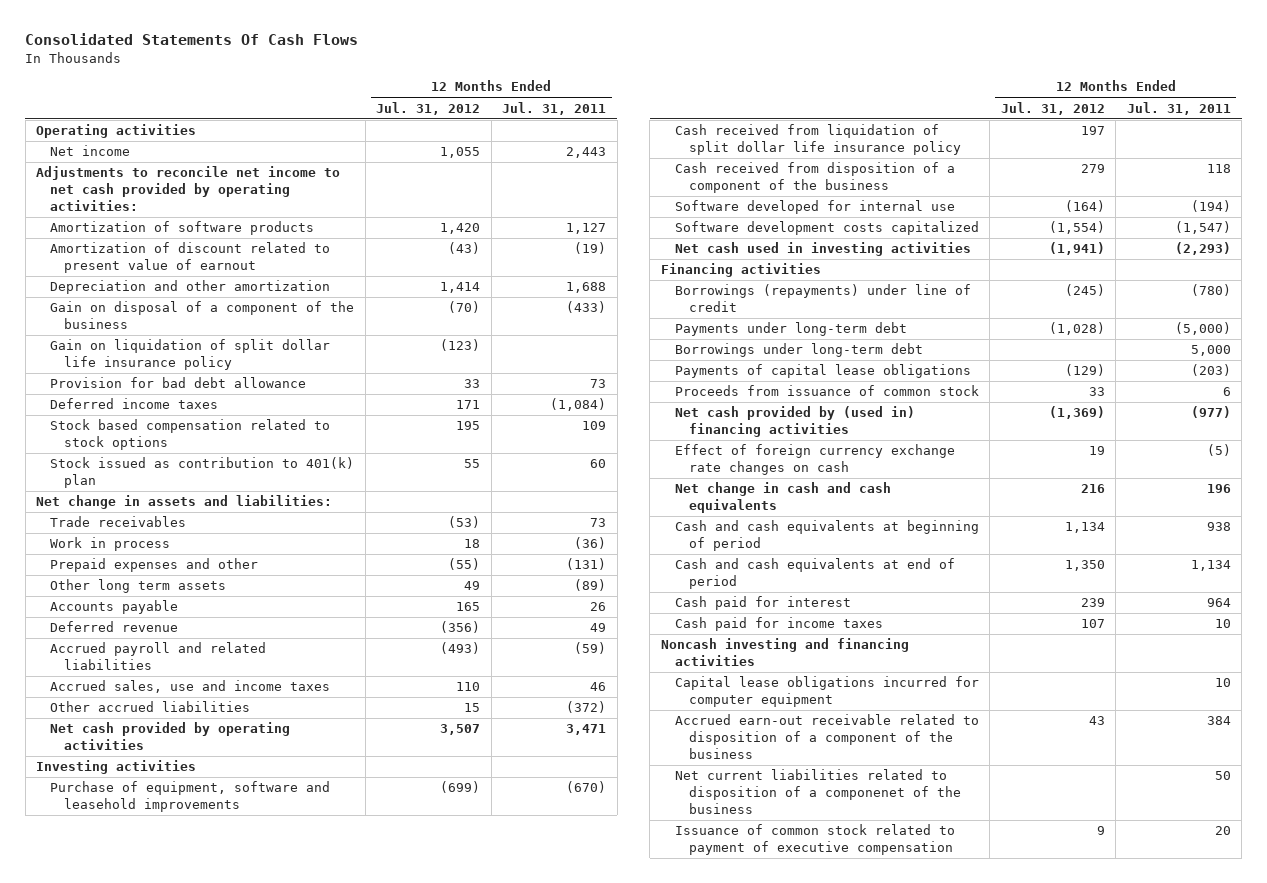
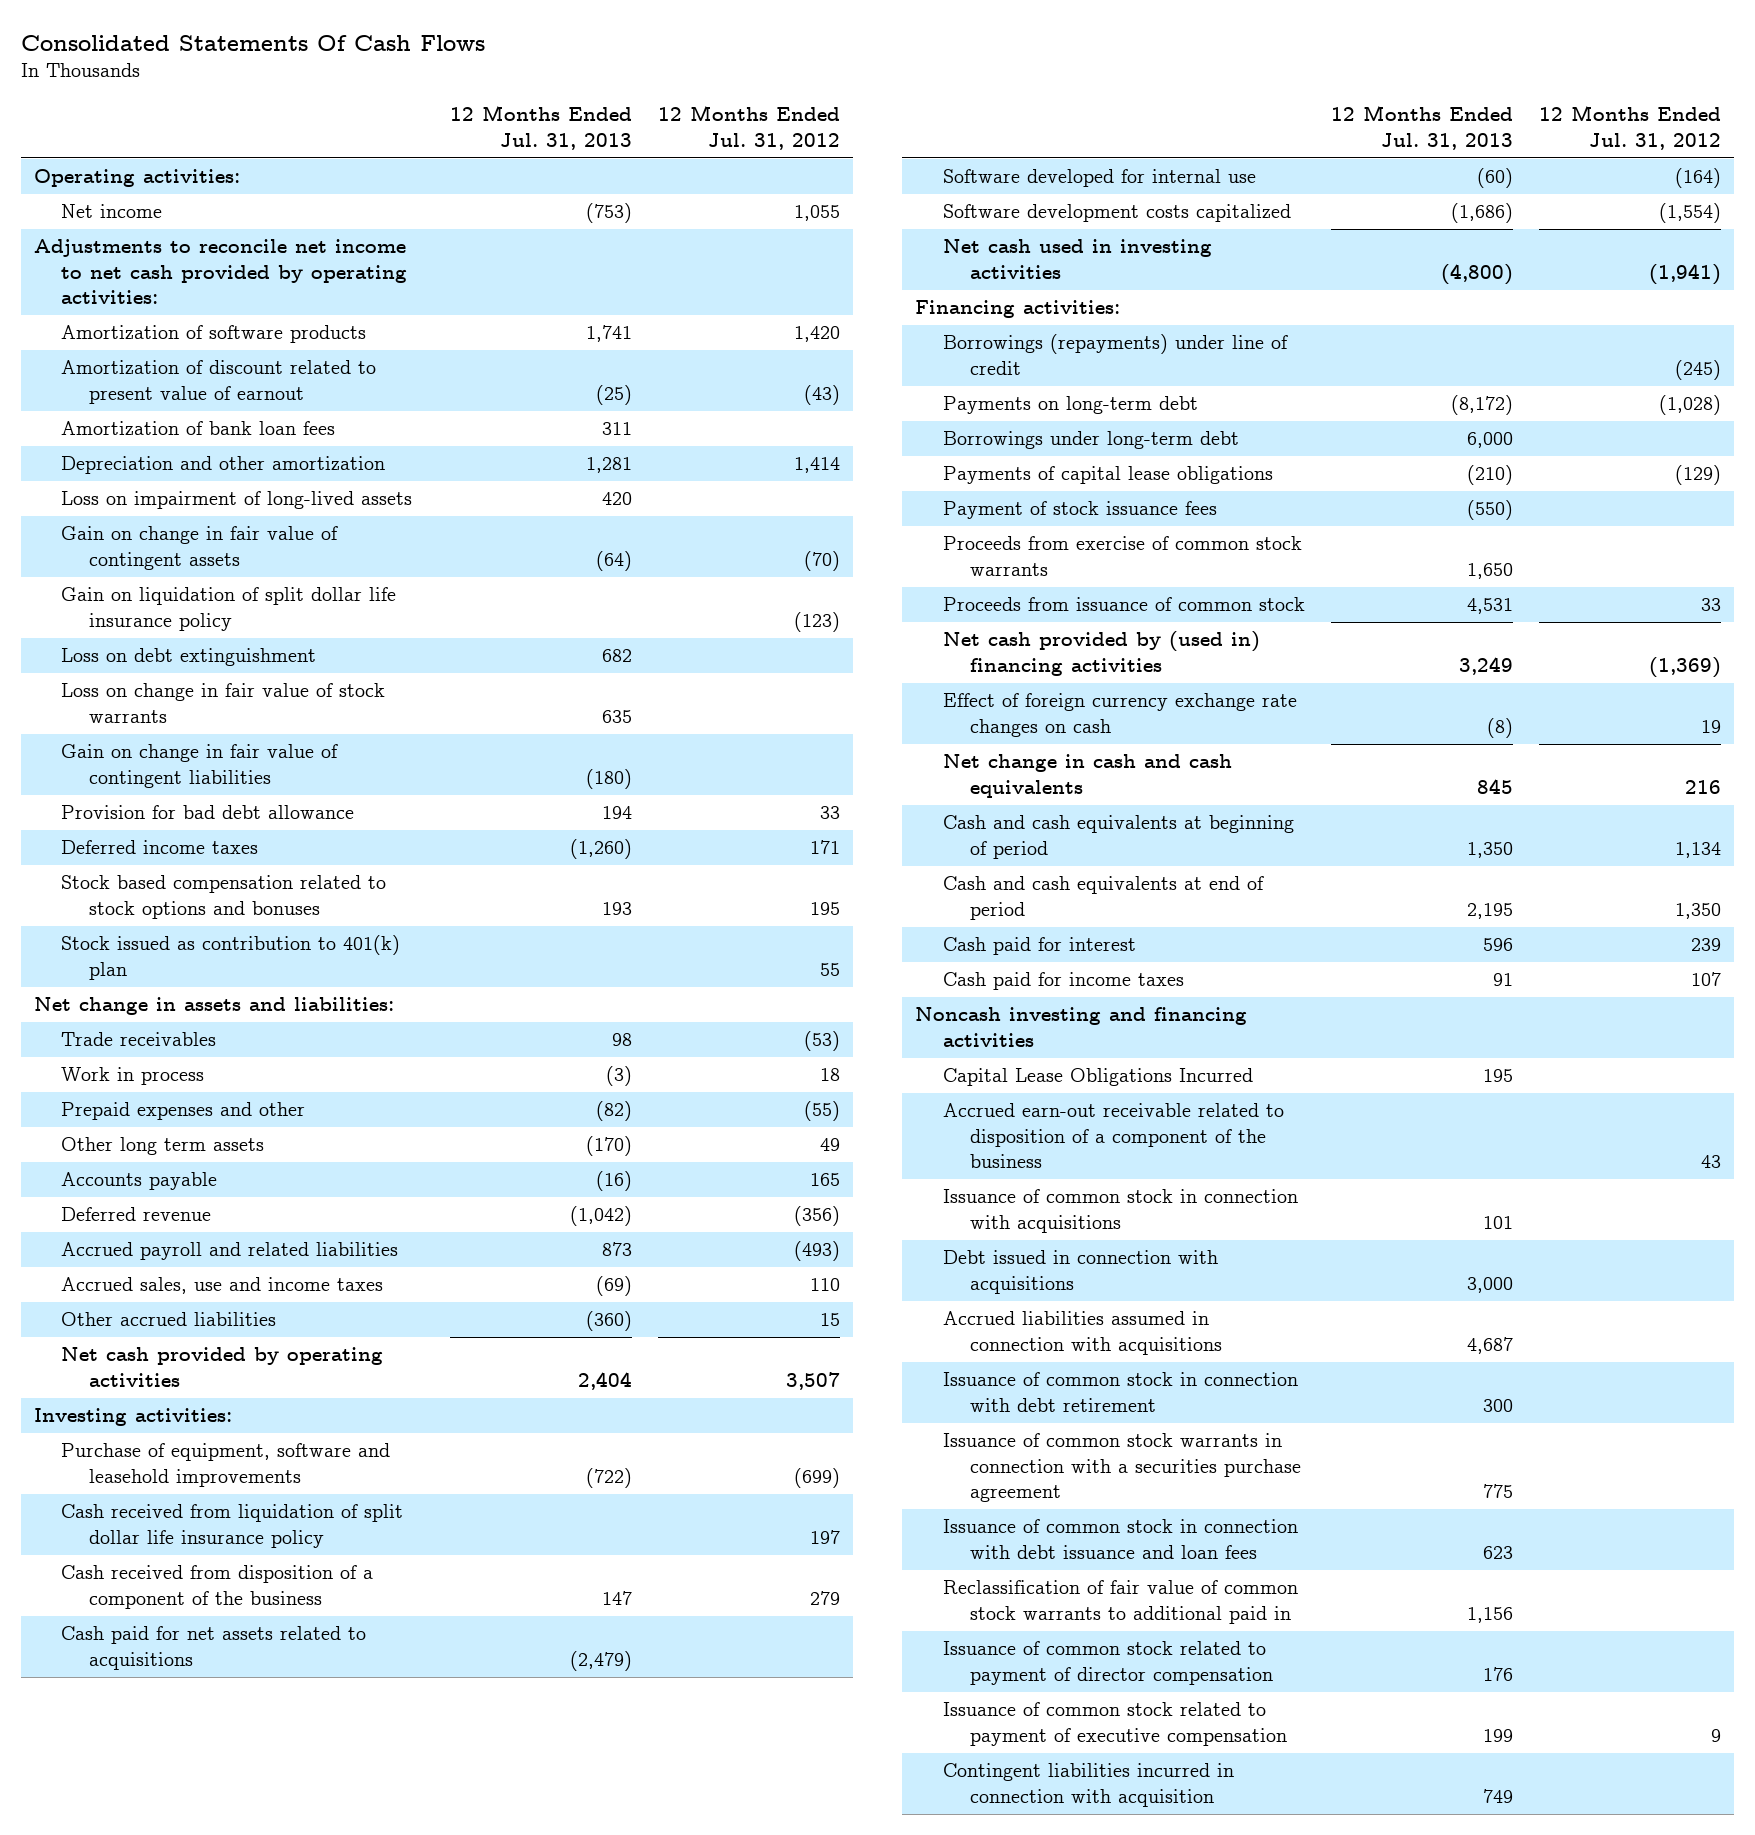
- | 12 Months Ended Jul. 31, 2012 | 12 Months Ended Jul. 31, 2011
+ | 12 Months Ended Jul. 31, 2013 | 12 Months Ended Jul. 31, 2012
- Operating activities
+ Operating activities:
+ Amortization of bank loan fees | 311 |
- Gain on disposal of a component of the business | (70) | (433)
+ Loss on impairment of long-lived assets | 420 |
+ Gain on change in fair value of contingent assets | (64) | (70)
+ Loss on debt extinguishment | 682 |
+ Loss on change in fair value of stock warrants | 635 |
+ Gain on change in fair value of contingent liabilities | (180) |
- Stock based compensation related to stock options | 195 | 109
+ Stock based compensation related to stock options and bonuses | 193 | 195
- Investing activities
+ Investing activities:
+ Cash paid for net assets related to acquisitions | (2,479) |
- Financing activities
+ Financing activities:
- Payments under long-term debt | (1,028) | (5,000)
+ Payments on long-term debt | (8,172) | (1,028)
+ Payment of stock issuance fees | (550) |
+ Proceeds from exercise of common stock warrants | 1,650 |
- Capital lease obligations incurred for computer equipment | | 10
+ Capital Lease Obligations Incurred | 195 |
- Net current liabilities related to disposition of a componenet of the business | | 50
+ Issuance of common stock in connection with acquisitions | 101 |
+ Debt issued in connection with acquisitions | 3,000 |
+ Accrued liabilities assumed in connection with acquisitions | 4,687 |
+ Issuance of common stock in connection with debt retirement | 300 |
+ Issuance of common stock warrants in connection with a securities purchase agreement | 775 |
+ Issuance of common stock in connection with debt issuance and loan fees | 623 |
+ Reclassification of fair value of common stock warrants to additional paid in | 1,156 |
+ Issuance of common stock related to payment of director compensation | 176 |
+ Contingent liabilities incurred in connection with acquisition | 749 |

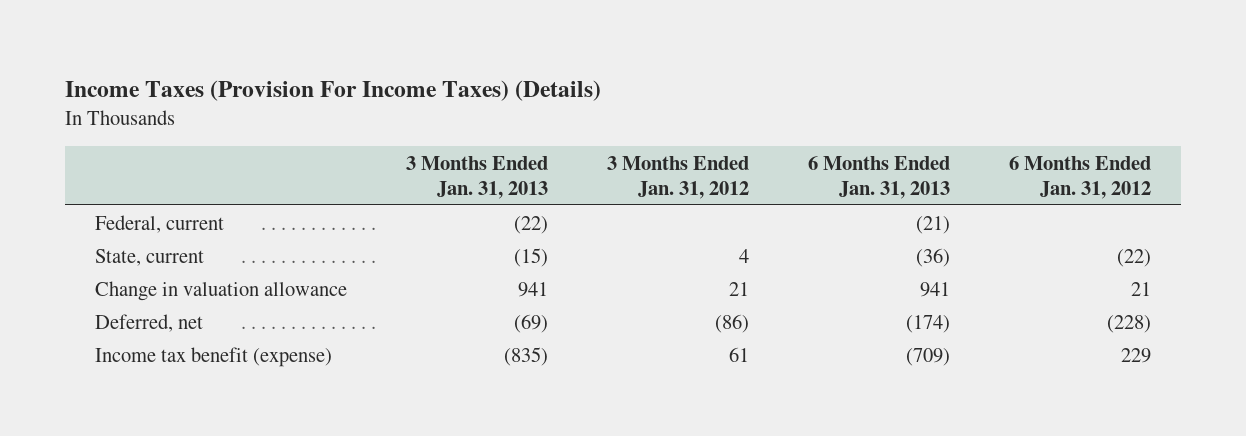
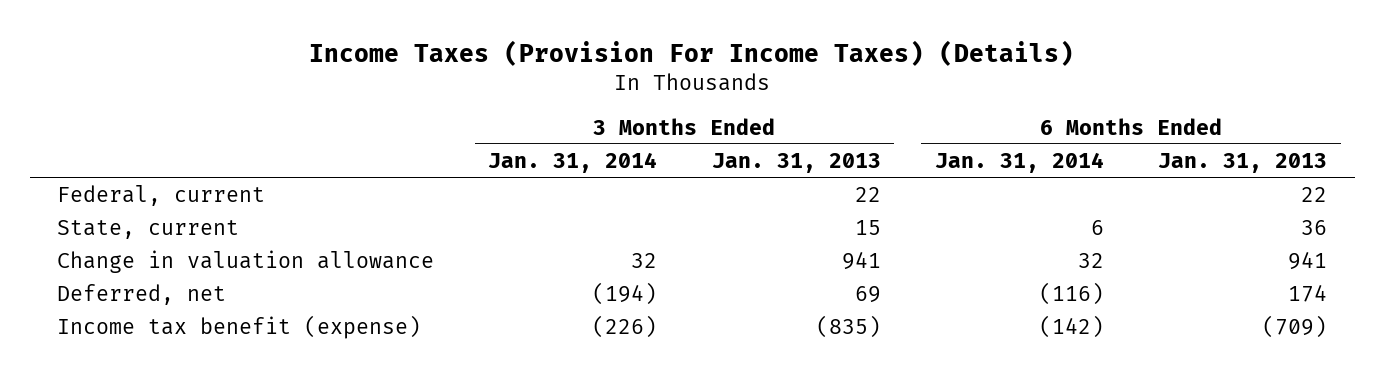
- | 3 Months Ended Jan. 31, 2013 | 3 Months Ended Jan. 31, 2012 | 6 Months Ended Jan. 31, 2013 | 6 Months Ended Jan. 31, 2012
+ | 3 Months Ended Jan. 31, 2014 | 3 Months Ended Jan. 31, 2013 | 6 Months Ended Jan. 31, 2014 | 6 Months Ended Jan. 31, 2013
- Federal, current | (22) | | (21) |
- State, current | (15) | 4 | (36) | (22)
+ Federal, current | | 22 | | 22
+ State, current | | 15 | 6 | 36
- Deferred, net | (69) | (86) | (174) | (228)
+ Deferred, net | (194) | 69 | (116) | 174

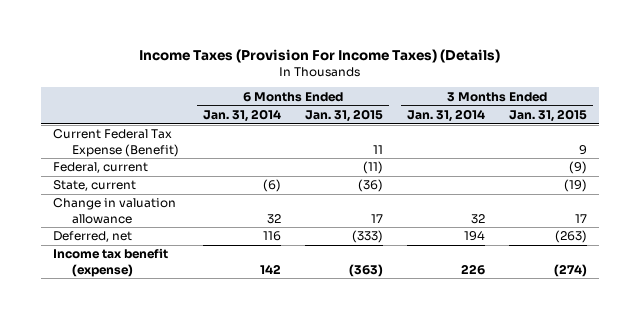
- | 3 Months Ended Jan. 31, 2014 | 3 Months Ended Jan. 31, 2013 | 6 Months Ended Jan. 31, 2014 | 6 Months Ended Jan. 31, 2013
+ | 6 Months Ended Jan. 31, 2014 | 6 Months Ended Jan. 31, 2015 | 3 Months Ended Jan. 31, 2014 | 3 Months Ended Jan. 31, 2015
+ Current Federal Tax Expense (Benefit) | | 11 | | 9
- State, current | | 15 | 6 | 36
+ State, current | (6) | (36) | | (19)
- Deferred, net | (194) | 69 | (116) | 174
- Income tax benefit (expense) | (226) | (835) | (142) | (709)
+ Deferred, net | 116 | (333) | 194 | (263)
+ Income tax benefit (expense) | 142 | (363) | 226 | (274)

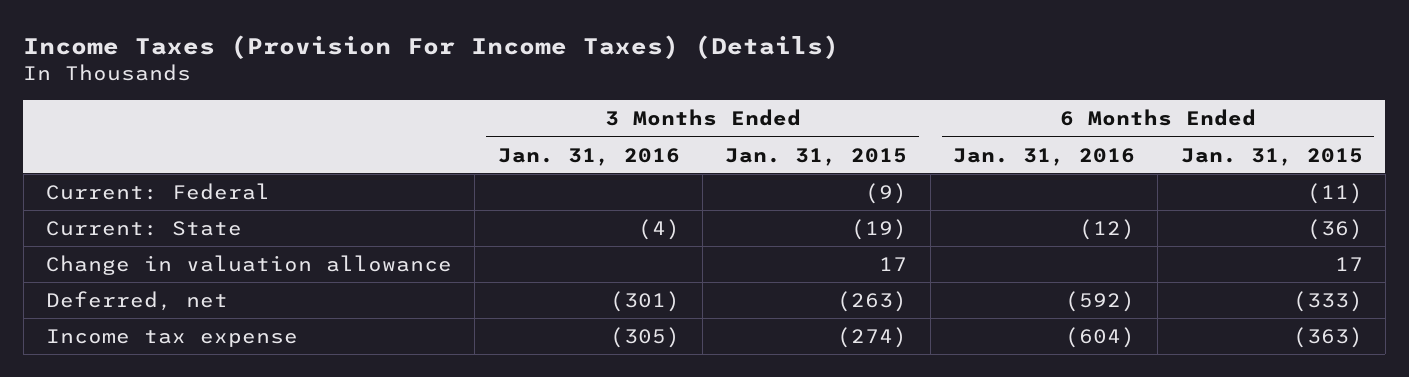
- | 6 Months Ended Jan. 31, 2014 | 6 Months Ended Jan. 31, 2015 | 3 Months Ended Jan. 31, 2014 | 3 Months Ended Jan. 31, 2015
+ | 3 Months Ended Jan. 31, 2016 | 3 Months Ended Jan. 31, 2015 | 6 Months Ended Jan. 31, 2016 | 6 Months Ended Jan. 31, 2015
- Current Federal Tax Expense (Benefit) | | 11 | | 9
- Federal, current | | (11) | | (9)
- State, current | (6) | (36) | | (19)
+ Current: Federal | | (9) | | (11)
+ Current: State | (4) | (19) | (12) | (36)
- Income tax benefit (expense) | 142 | (363) | 226 | (274)
+ Income tax expense | (305) | (274) | (604) | (363)

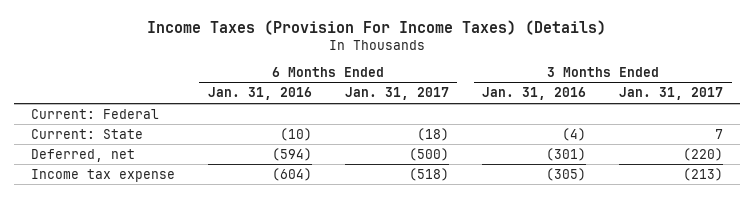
- | 3 Months Ended Jan. 31, 2016 | 3 Months Ended Jan. 31, 2015 | 6 Months Ended Jan. 31, 2016 | 6 Months Ended Jan. 31, 2015
+ | 6 Months Ended Jan. 31, 2016 | 6 Months Ended Jan. 31, 2017 | 3 Months Ended Jan. 31, 2016 | 3 Months Ended Jan. 31, 2017
- Current: State | (4) | (19) | (12) | (36)
- Change in valuation allowance | | 17 | | 17
- Deferred, net | (301) | (263) | (592) | (333)
+ Current: State | (10) | (18) | (4) | 7
+ Deferred, net | (594) | (500) | (301) | (220)

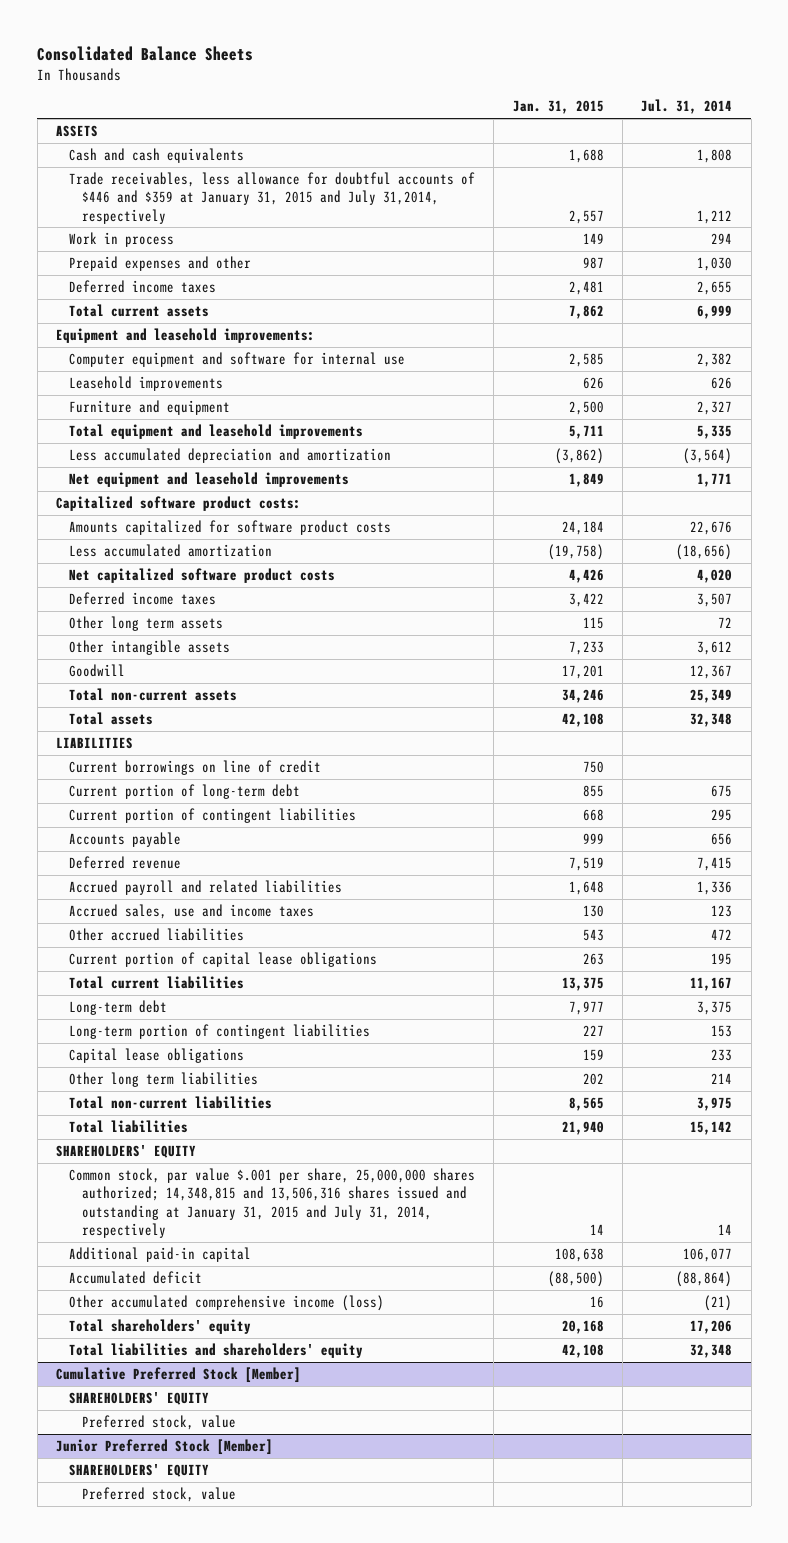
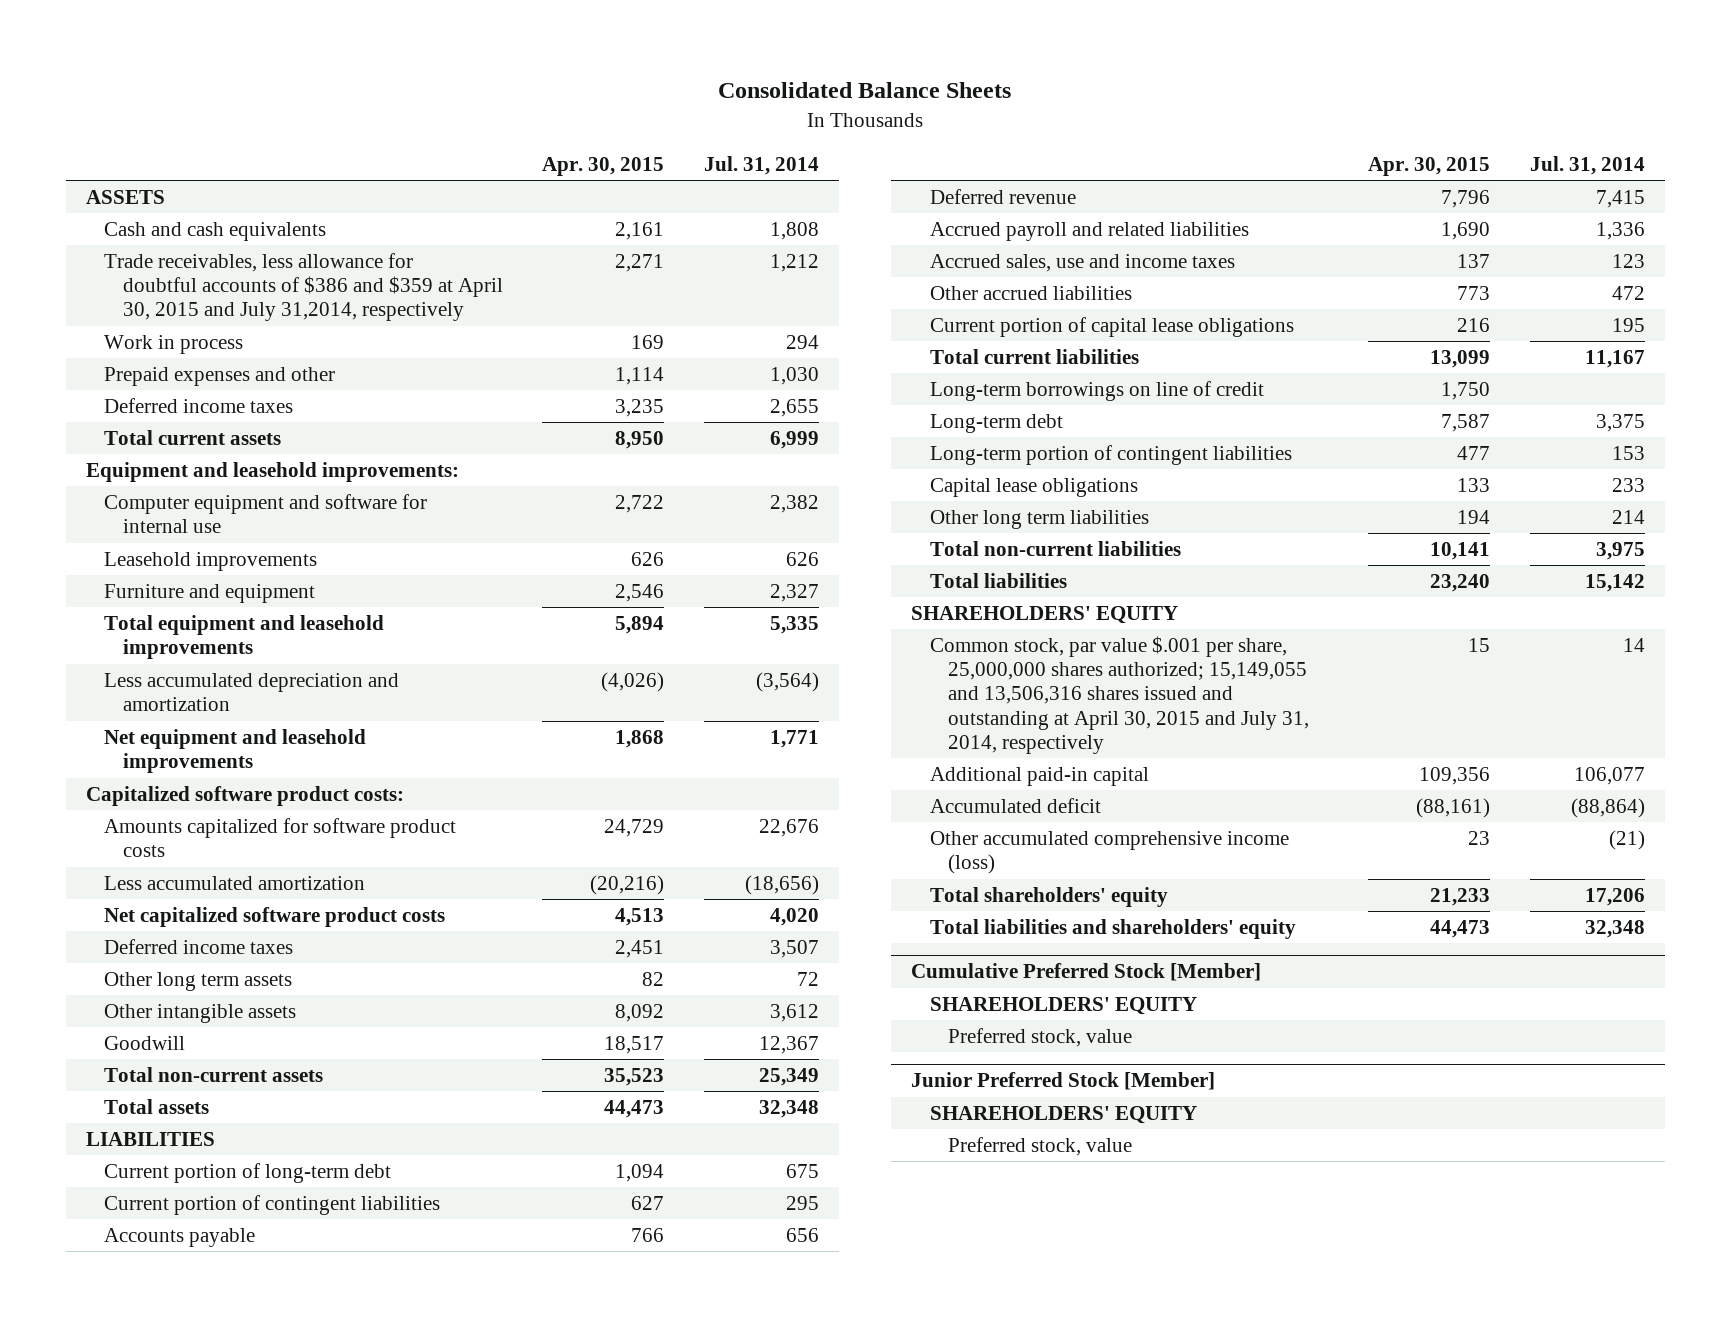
- | Jan. 31, 2015 | Jul. 31, 2014
+ | Apr. 30, 2015 | Jul. 31, 2014
- Trade receivables, less allowance for doubtful accounts of $446 and $359 at January 31, 2015 and July 31,2014, respectively | 2,557 | 1,212
+ Trade receivables, less allowance for doubtful accounts of $386 and $359 at April 30, 2015 and July 31,2014, respectively | 2,271 | 1,212
- Current borrowings on line of credit | 750 |
+ Long-term borrowings on line of credit | 1,750 |
- Common stock, par value $.001 per share, 25,000,000 shares authorized; 14,348,815 and 13,506,316 shares issued and outstanding at January 31, 2015 and July 31, 2014, respectively | 14 | 14
+ Common stock, par value $.001 per share, 25,000,000 shares authorized; 15,149,055 and 13,506,316 shares issued and outstanding at April 30, 2015 and July 31, 2014, respectively | 15 | 14

